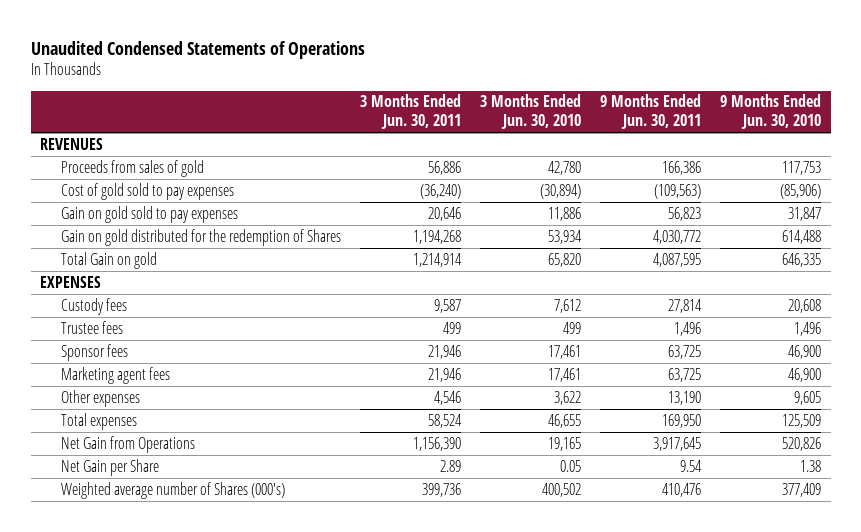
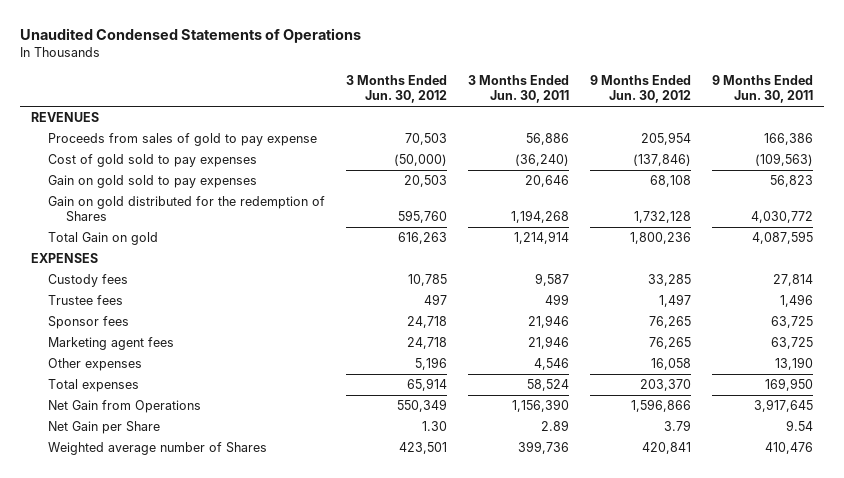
- | 3 Months Ended Jun. 30, 2011 | 3 Months Ended Jun. 30, 2010 | 9 Months Ended Jun. 30, 2011 | 9 Months Ended Jun. 30, 2010
+ | 3 Months Ended Jun. 30, 2012 | 3 Months Ended Jun. 30, 2011 | 9 Months Ended Jun. 30, 2012 | 9 Months Ended Jun. 30, 2011
- Proceeds from sales of gold | 56,886 | 42,780 | 166,386 | 117,753
+ Proceeds from sales of gold to pay expense | 70,503 | 56,886 | 205,954 | 166,386
- Weighted average number of Shares (000's) | 399,736 | 400,502 | 410,476 | 377,409
+ Weighted average number of Shares | 423,501 | 399,736 | 420,841 | 410,476

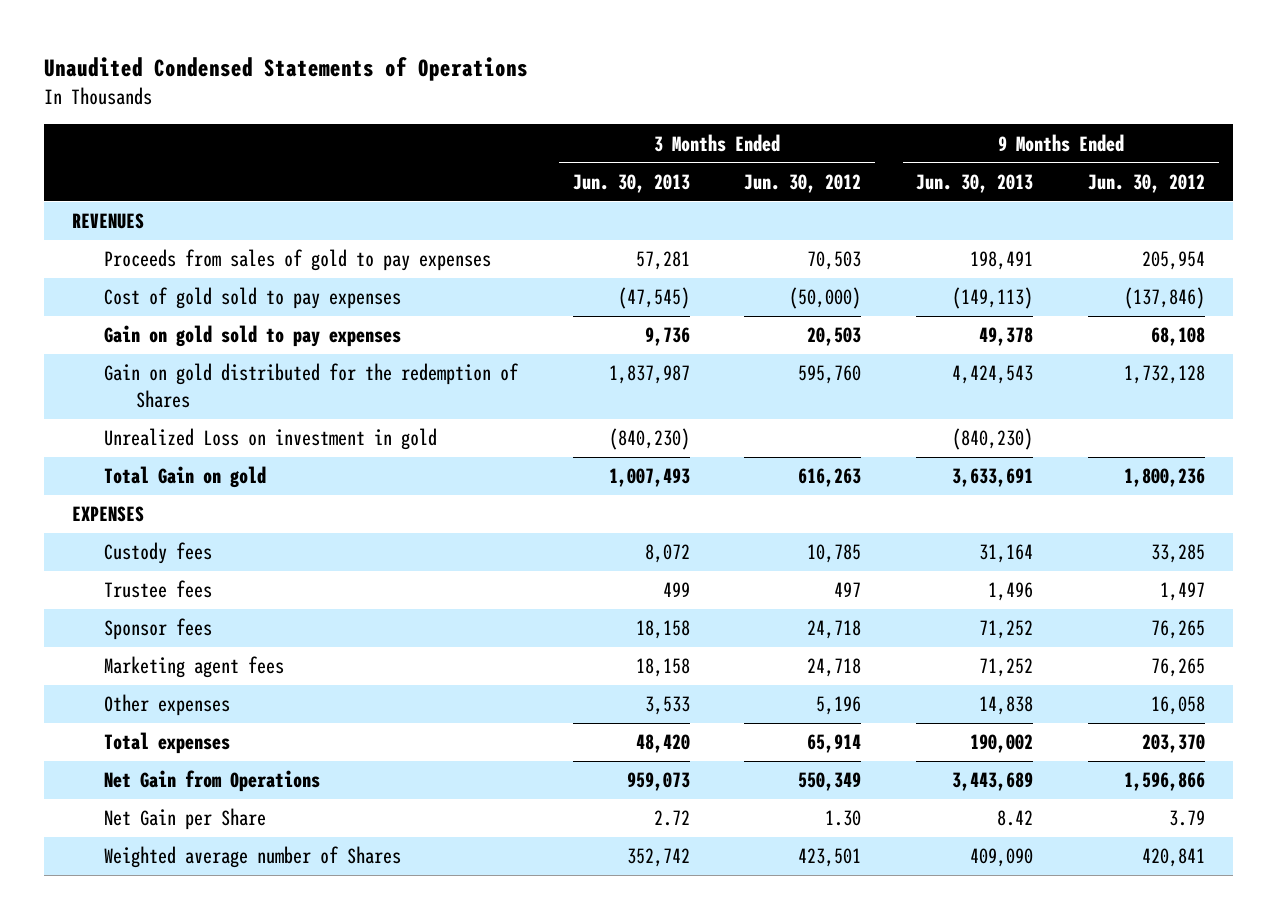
- | 3 Months Ended Jun. 30, 2012 | 3 Months Ended Jun. 30, 2011 | 9 Months Ended Jun. 30, 2012 | 9 Months Ended Jun. 30, 2011
+ | 3 Months Ended Jun. 30, 2013 | 3 Months Ended Jun. 30, 2012 | 9 Months Ended Jun. 30, 2013 | 9 Months Ended Jun. 30, 2012
- Proceeds from sales of gold to pay expense | 70,503 | 56,886 | 205,954 | 166,386
+ Proceeds from sales of gold to pay expenses | 57,281 | 70,503 | 198,491 | 205,954
+ Unrealized Loss on investment in gold | (840,230) | | (840,230) |

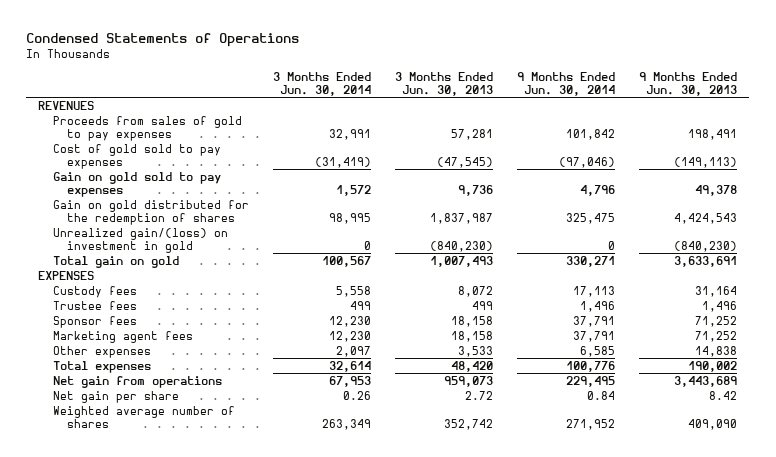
- Unaudited Condensed Statements of Operations
+ Condensed Statements of Operations
- | 3 Months Ended Jun. 30, 2013 | 3 Months Ended Jun. 30, 2012 | 9 Months Ended Jun. 30, 2013 | 9 Months Ended Jun. 30, 2012
+ | 3 Months Ended Jun. 30, 2014 | 3 Months Ended Jun. 30, 2013 | 9 Months Ended Jun. 30, 2014 | 9 Months Ended Jun. 30, 2013
- Gain on gold distributed for the redemption of Shares | 1,837,987 | 595,760 | 4,424,543 | 1,732,128
- Unrealized Loss on investment in gold | (840,230) | | (840,230) |
- Total Gain on gold | 1,007,493 | 616,263 | 3,633,691 | 1,800,236
+ Gain on gold distributed for the redemption of shares | 98,995 | 1,837,987 | 325,475 | 4,424,543
+ Unrealized gain/(loss) on investment in gold | 0 | (840,230) | 0 | (840,230)
+ Total gain on gold | 100,567 | 1,007,493 | 330,271 | 3,633,691
- Net Gain from Operations | 959,073 | 550,349 | 3,443,689 | 1,596,866
- Net Gain per Share | 2.72 | 1.30 | 8.42 | 3.79
- Weighted average number of Shares | 352,742 | 423,501 | 409,090 | 420,841
+ Net gain from operations | 67,953 | 959,073 | 229,495 | 3,443,689
+ Net gain per share | 0.26 | 2.72 | 0.84 | 8.42
+ Weighted average number of shares | 263,349 | 352,742 | 271,952 | 409,090

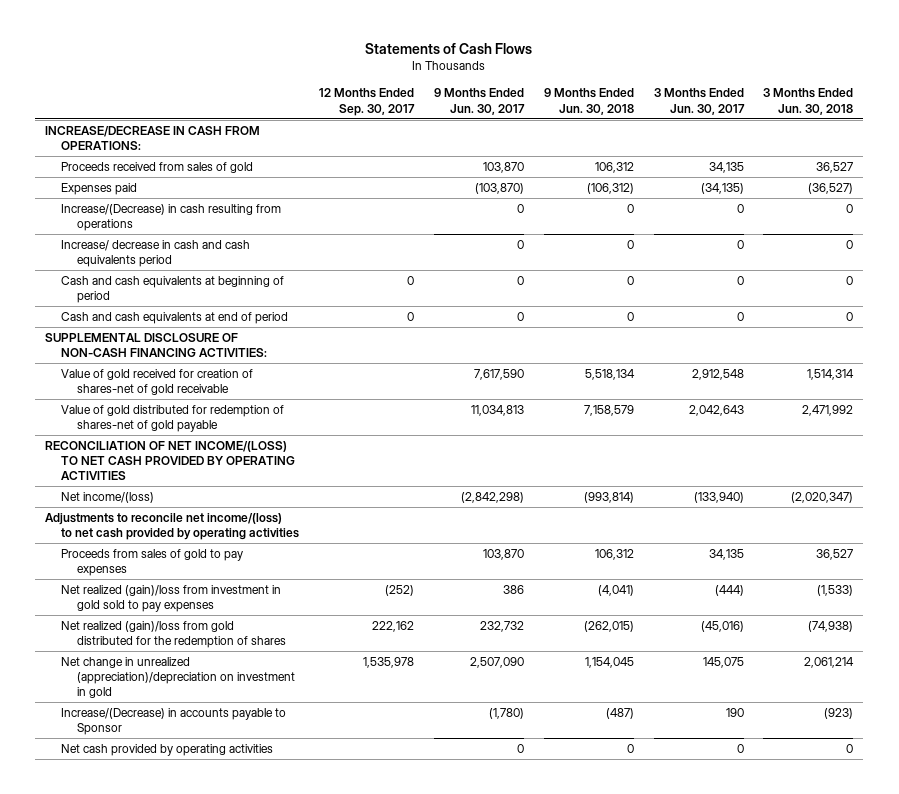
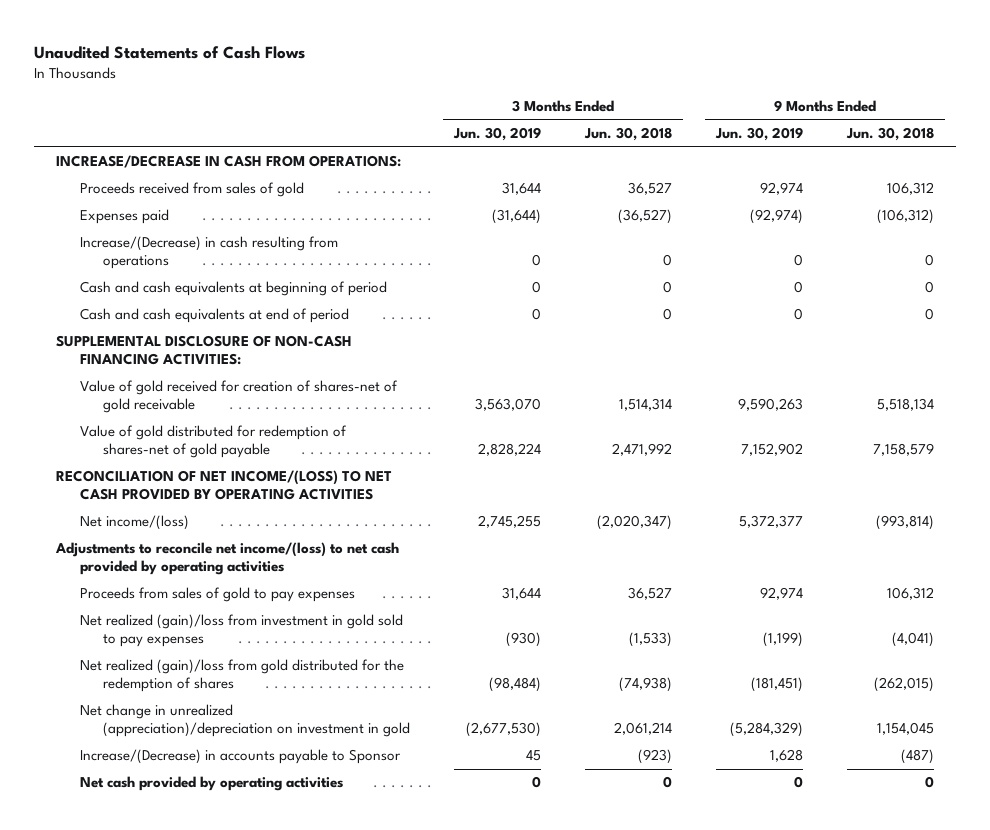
- Statements of Cash Flows
+ Unaudited Statements of Cash Flows
- | 12 Months Ended Sep. 30, 2017 | 9 Months Ended Jun. 30, 2017 | 9 Months Ended Jun. 30, 2018 | 3 Months Ended Jun. 30, 2017 | 3 Months Ended Jun. 30, 2018
+ | 3 Months Ended Jun. 30, 2019 | 3 Months Ended Jun. 30, 2018 | 9 Months Ended Jun. 30, 2019 | 9 Months Ended Jun. 30, 2018
- Increase/ decrease in cash and cash equivalents period | | 0 | 0 | 0 | 0

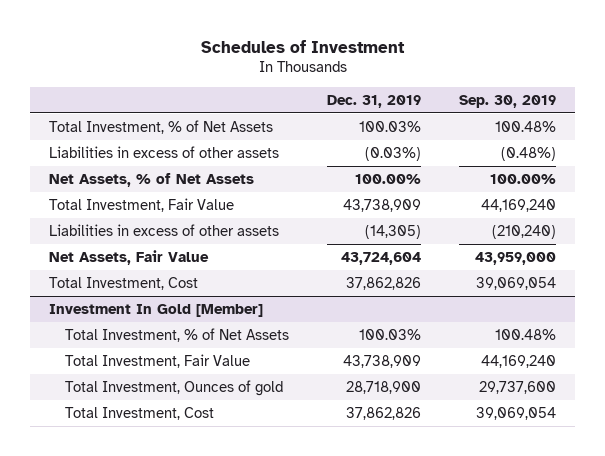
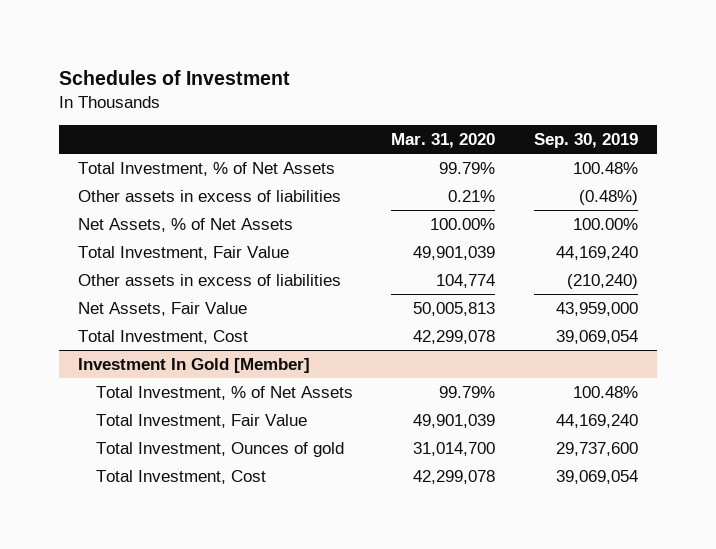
- | Dec. 31, 2019 | Sep. 30, 2019
+ | Mar. 31, 2020 | Sep. 30, 2019
- Liabilities in excess of other assets | (0.03%) | (0.48%)
+ Other assets in excess of liabilities | 0.21% | (0.48%)
- Liabilities in excess of other assets | (14,305) | (210,240)
+ Other assets in excess of liabilities | 104,774 | (210,240)

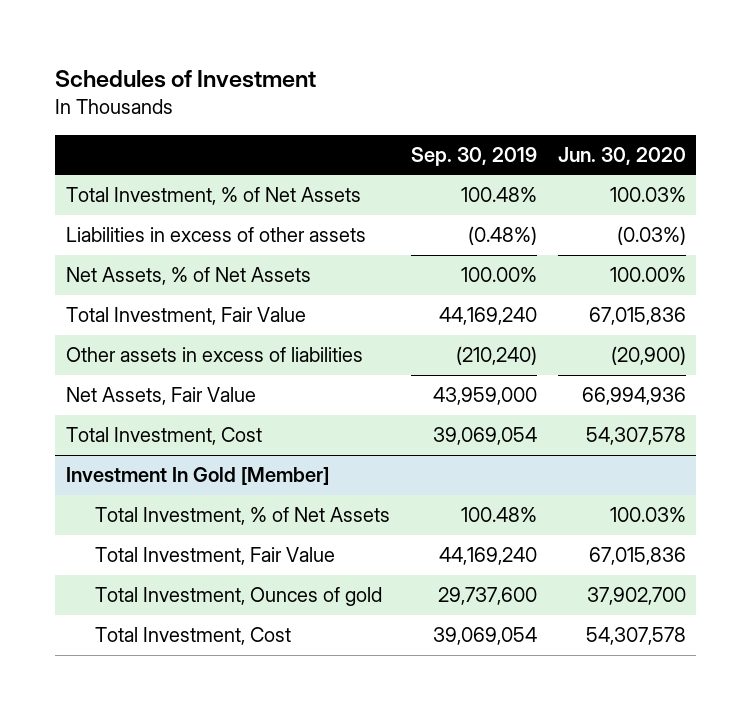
- | Mar. 31, 2020 | Sep. 30, 2019
+ | Sep. 30, 2019 | Jun. 30, 2020
- Other assets in excess of liabilities | 0.21% | (0.48%)
+ Liabilities in excess of other assets | (0.48%) | (0.03%)

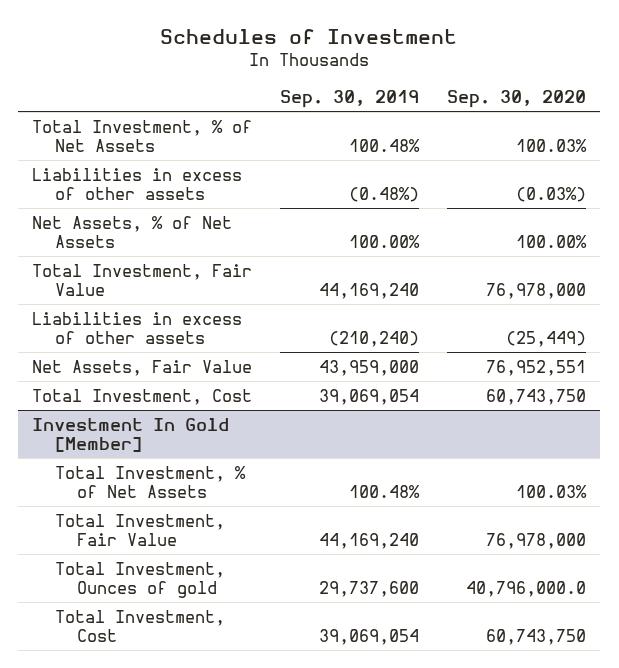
- | Sep. 30, 2019 | Jun. 30, 2020
+ | Sep. 30, 2019 | Sep. 30, 2020
- Other assets in excess of liabilities | (210,240) | (20,900)
+ Liabilities in excess of other assets | (210,240) | (25,449)

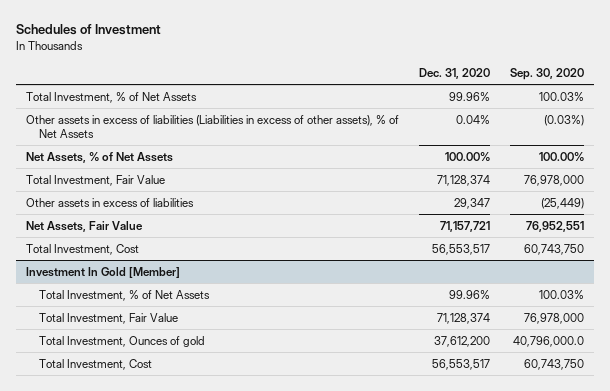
- | Sep. 30, 2019 | Sep. 30, 2020
+ | Dec. 31, 2020 | Sep. 30, 2020
- Liabilities in excess of other assets | (0.48%) | (0.03%)
+ Other assets in excess of liabilities (Liabilities in excess of other assets), % of Net Assets | 0.04% | (0.03%)
- Liabilities in excess of other assets | (210,240) | (25,449)
+ Other assets in excess of liabilities | 29,347 | (25,449)

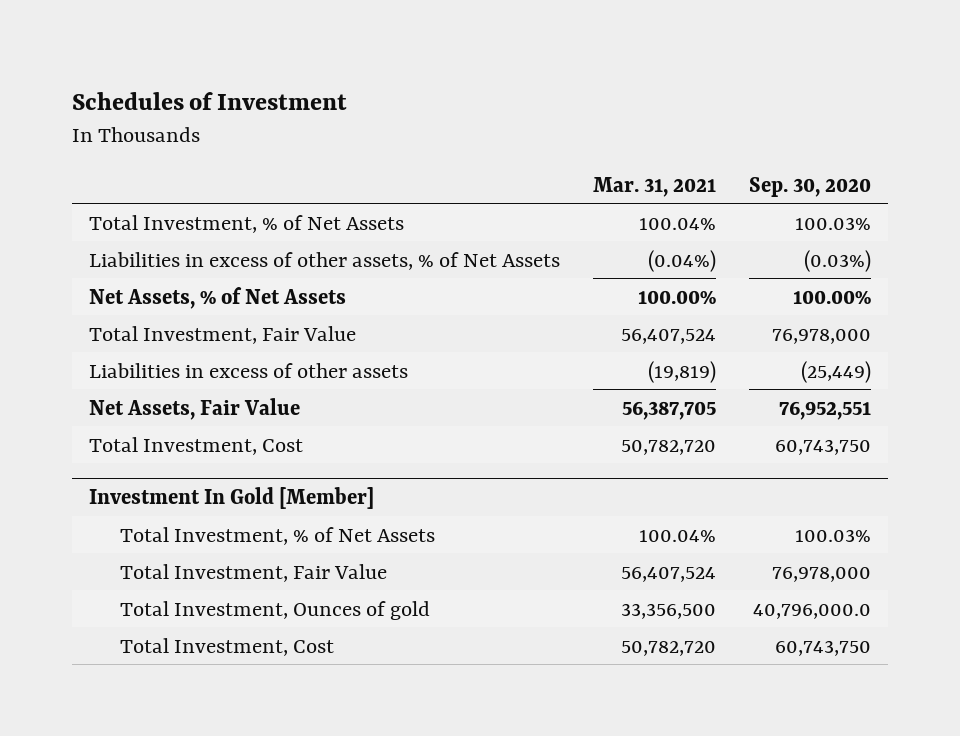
- | Dec. 31, 2020 | Sep. 30, 2020
+ | Mar. 31, 2021 | Sep. 30, 2020
- Other assets in excess of liabilities (Liabilities in excess of other assets), % of Net Assets | 0.04% | (0.03%)
+ Liabilities in excess of other assets, % of Net Assets | (0.04%) | (0.03%)
- Other assets in excess of liabilities | 29,347 | (25,449)
+ Liabilities in excess of other assets | (19,819) | (25,449)

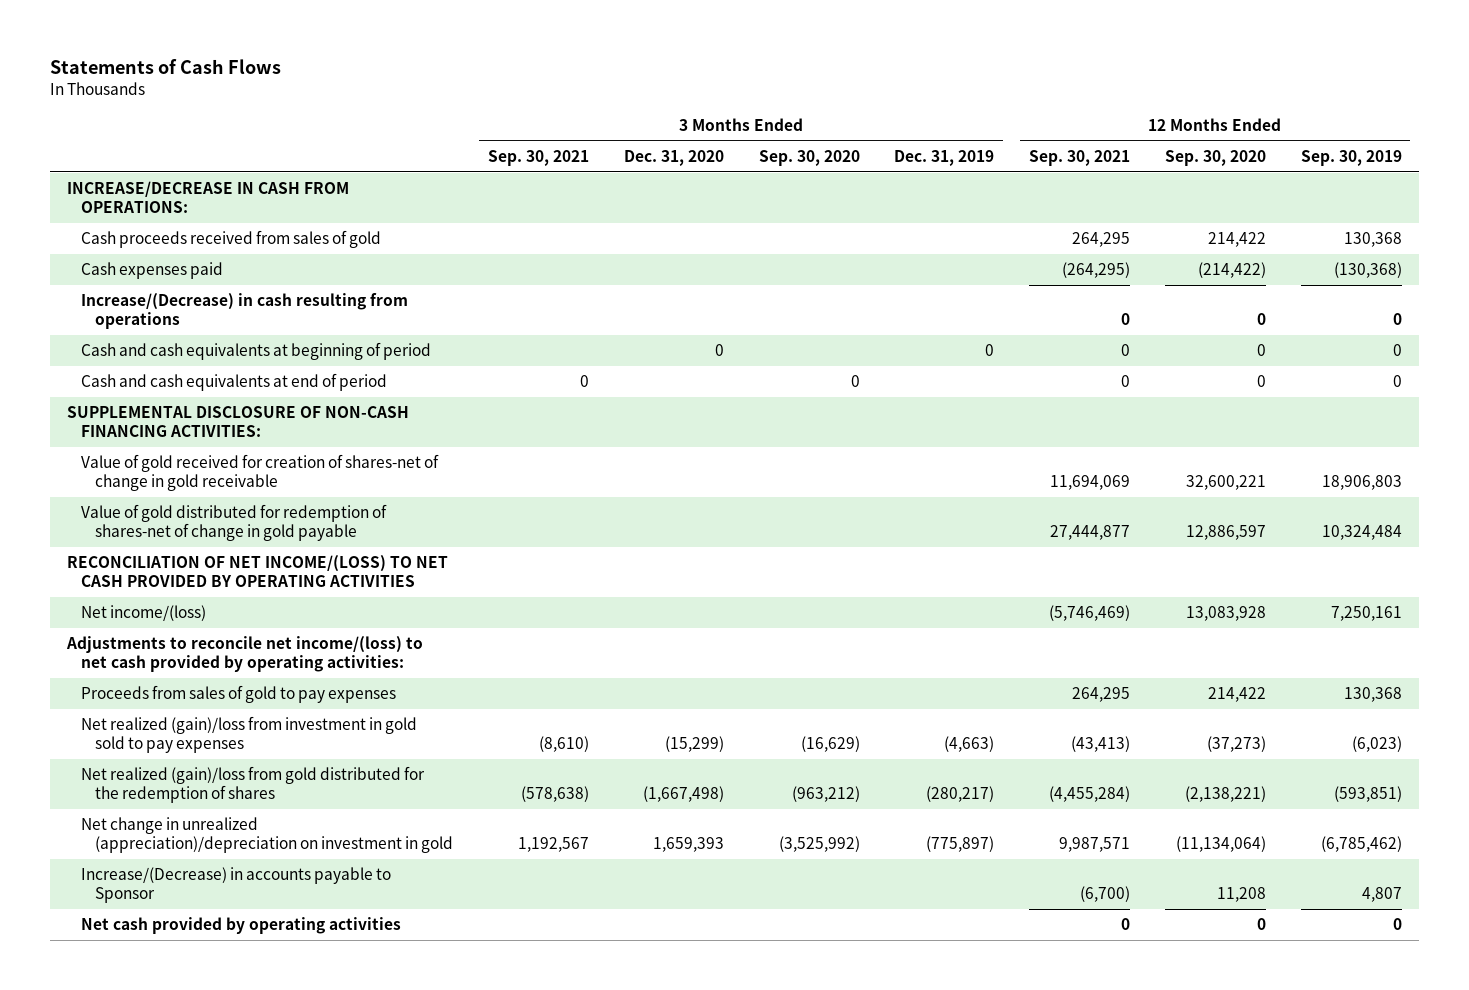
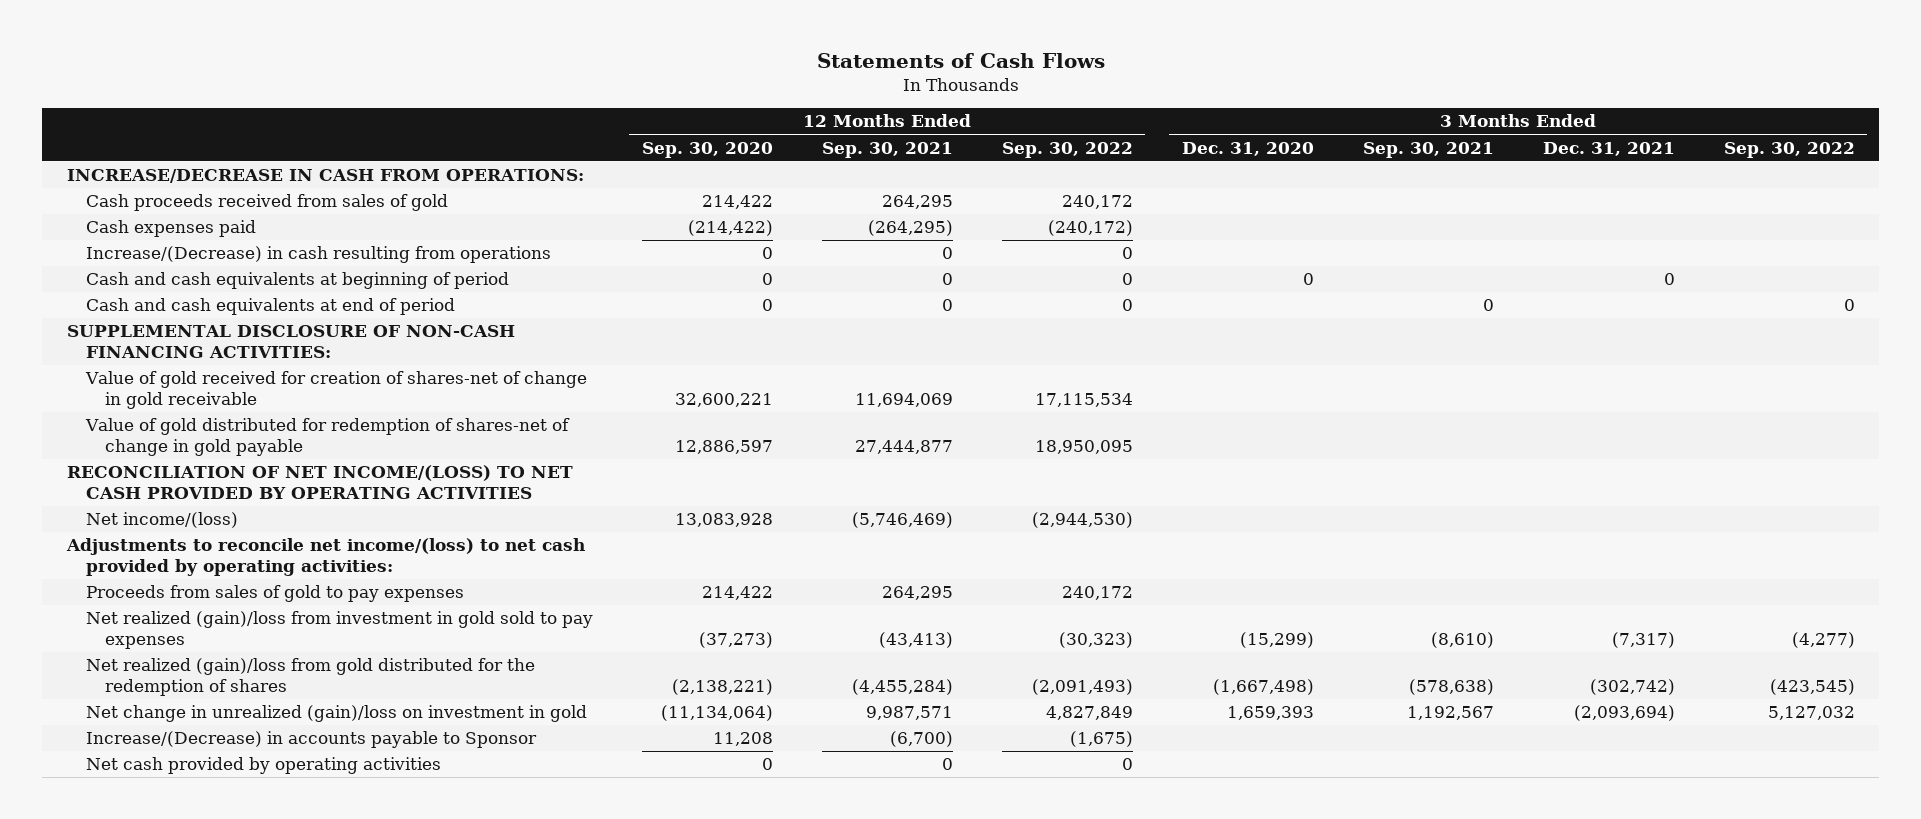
- | 3 Months Ended Sep. 30, 2021 | 3 Months Ended Dec. 31, 2020 | 3 Months Ended Sep. 30, 2020 | 3 Months Ended Dec. 31, 2019 | 12 Months Ended Sep. 30, 2021 | 12 Months Ended Sep. 30, 2020 | 12 Months Ended Sep. 30, 2019
+ | 12 Months Ended Sep. 30, 2020 | 12 Months Ended Sep. 30, 2021 | 12 Months Ended Sep. 30, 2022 | 3 Months Ended Dec. 31, 2020 | 3 Months Ended Sep. 30, 2021 | 3 Months Ended Dec. 31, 2021 | 3 Months Ended Sep. 30, 2022
- Net change in unrealized (appreciation)/depreciation on investment in gold | 1,192,567 | 1,659,393 | (3,525,992) | (775,897) | 9,987,571 | (11,134,064) | (6,785,462)
+ Net change in unrealized (gain)/loss on investment in gold | (11,134,064) | 9,987,571 | 4,827,849 | 1,659,393 | 1,192,567 | (2,093,694) | 5,127,032

